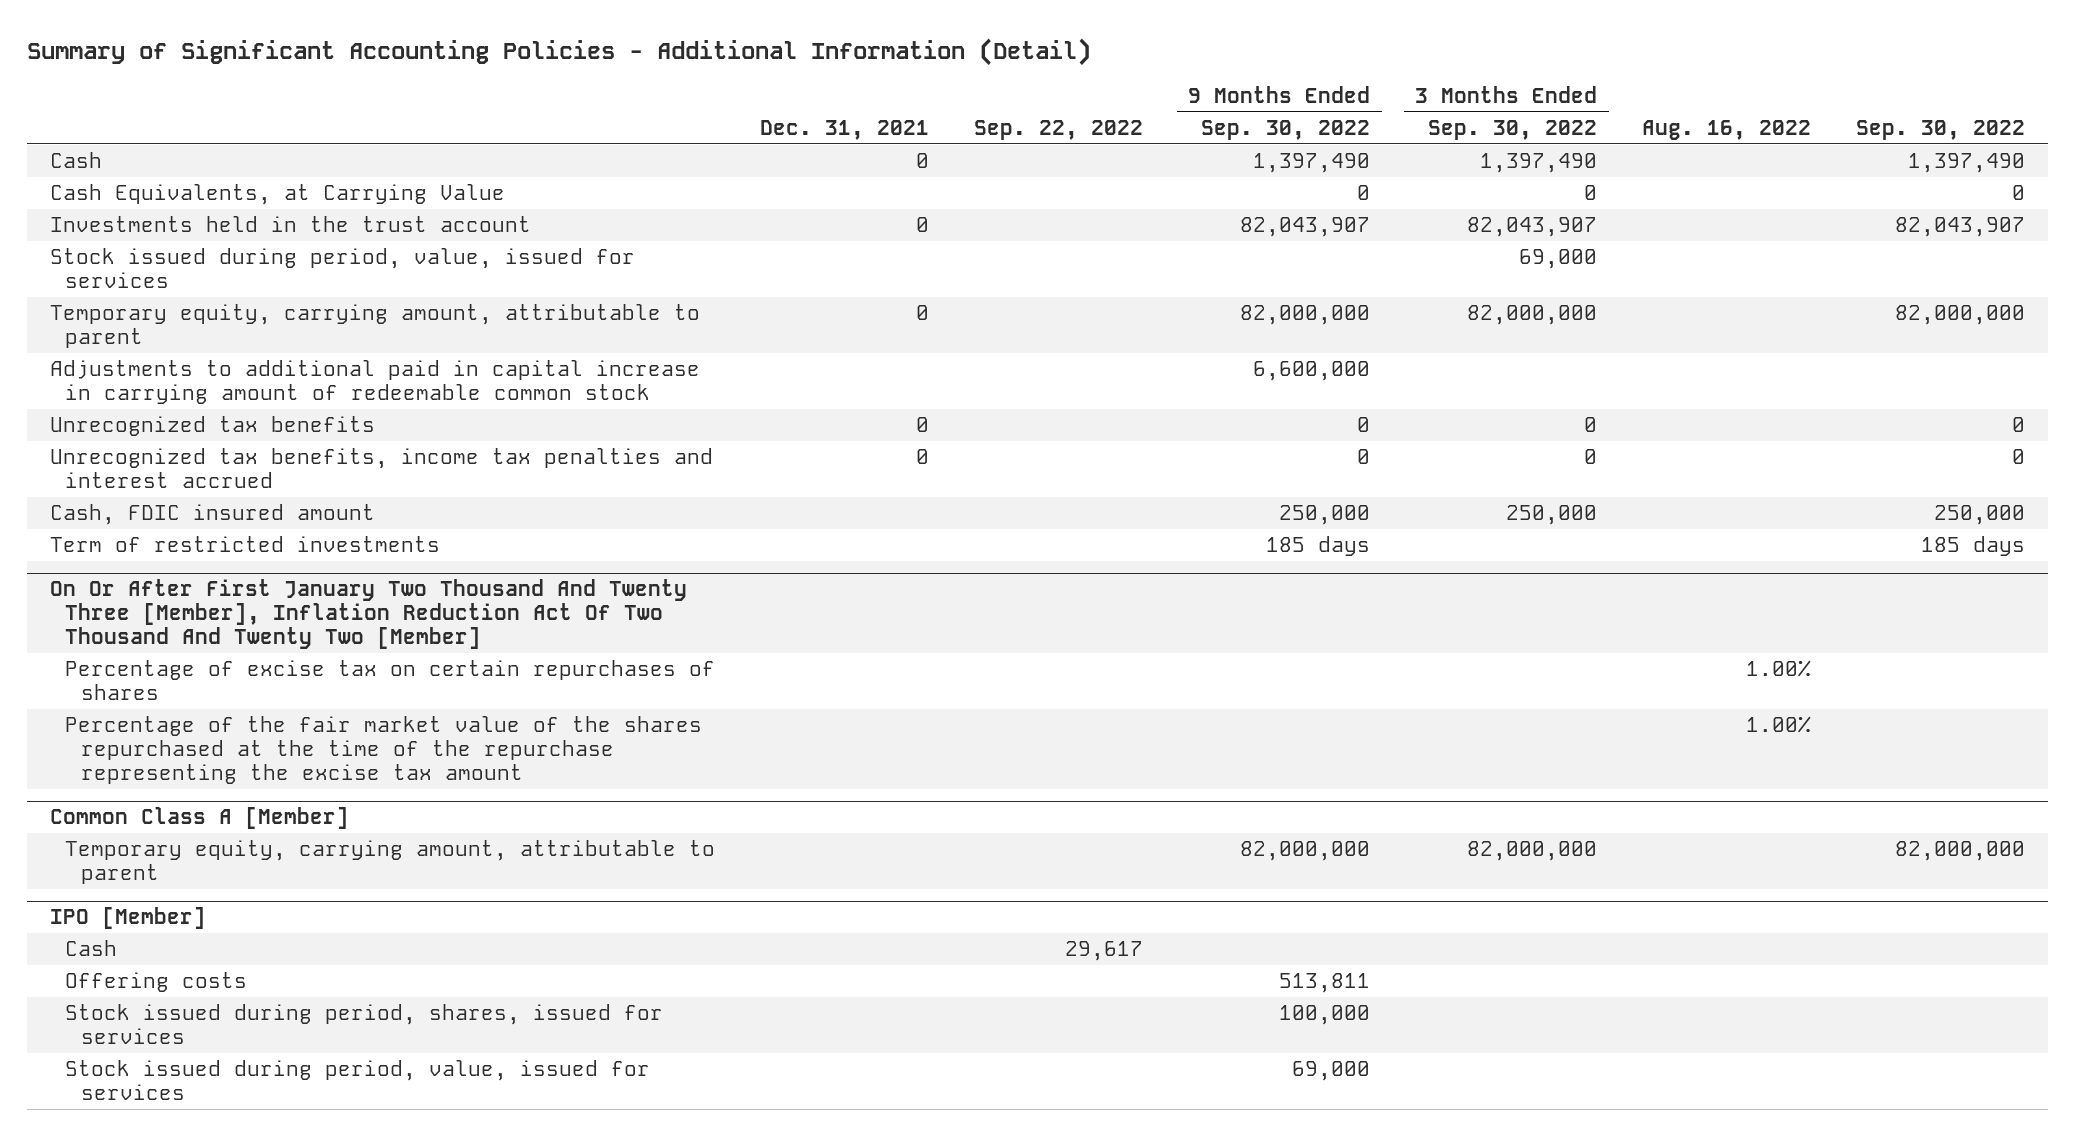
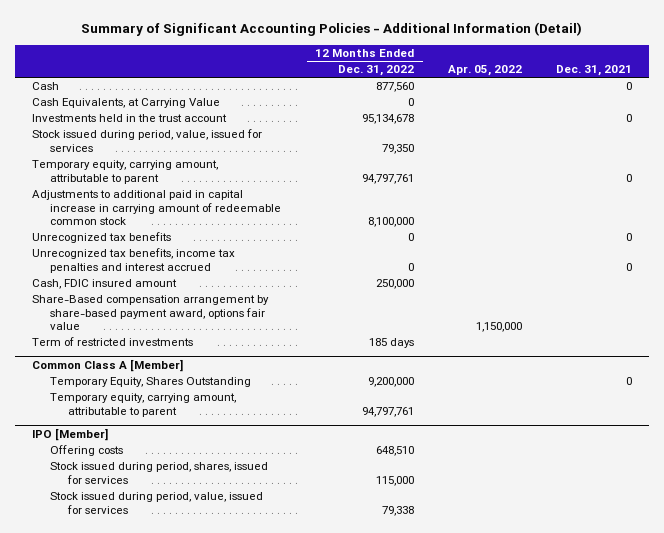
- | Dec. 31, 2021 | Sep. 22, 2022 | 9 Months Ended Sep. 30, 2022 | 3 Months Ended Sep. 30, 2022 | Aug. 16, 2022 | Sep. 30, 2022
+ | 12 Months Ended Dec. 31, 2022 | Apr. 05, 2022 | Dec. 31, 2021
+ Share-Based compensation arrangement by share-based payment award, options fair value | | 1,150,000 |
- On Or After First January Two Thousand And Twenty Three [Member], Inflation Reduction Act Of Two Thousand And Twenty Two [Member]
- Percentage of excise tax on certain repurchases of shares | | | | | 1.00% |
- Percentage of the fair market value of the shares repurchased at the time of the repurchase representing the excise tax amount | | | | | 1.00% |
@ Common Class A [Member]
+ Temporary Equity, Shares Outstanding | 9,200,000 | | 0
@ IPO [Member]
- Cash | | 29,617 | | | |

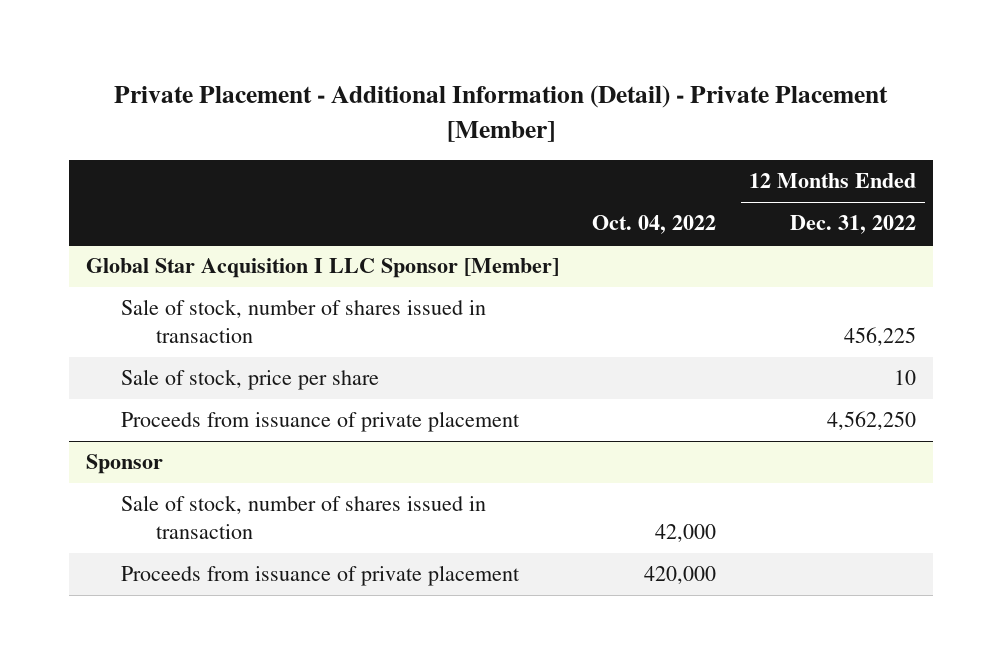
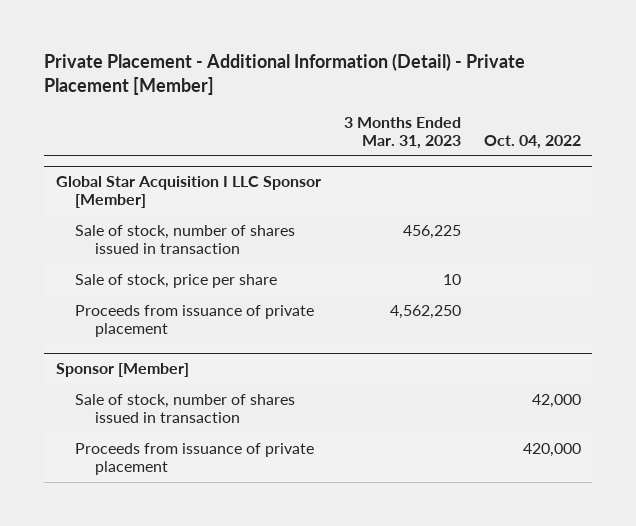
- | Oct. 04, 2022 | 12 Months Ended Dec. 31, 2022
+ | 3 Months Ended Mar. 31, 2023 | Oct. 04, 2022
- Sponsor
+ Sponsor [Member]

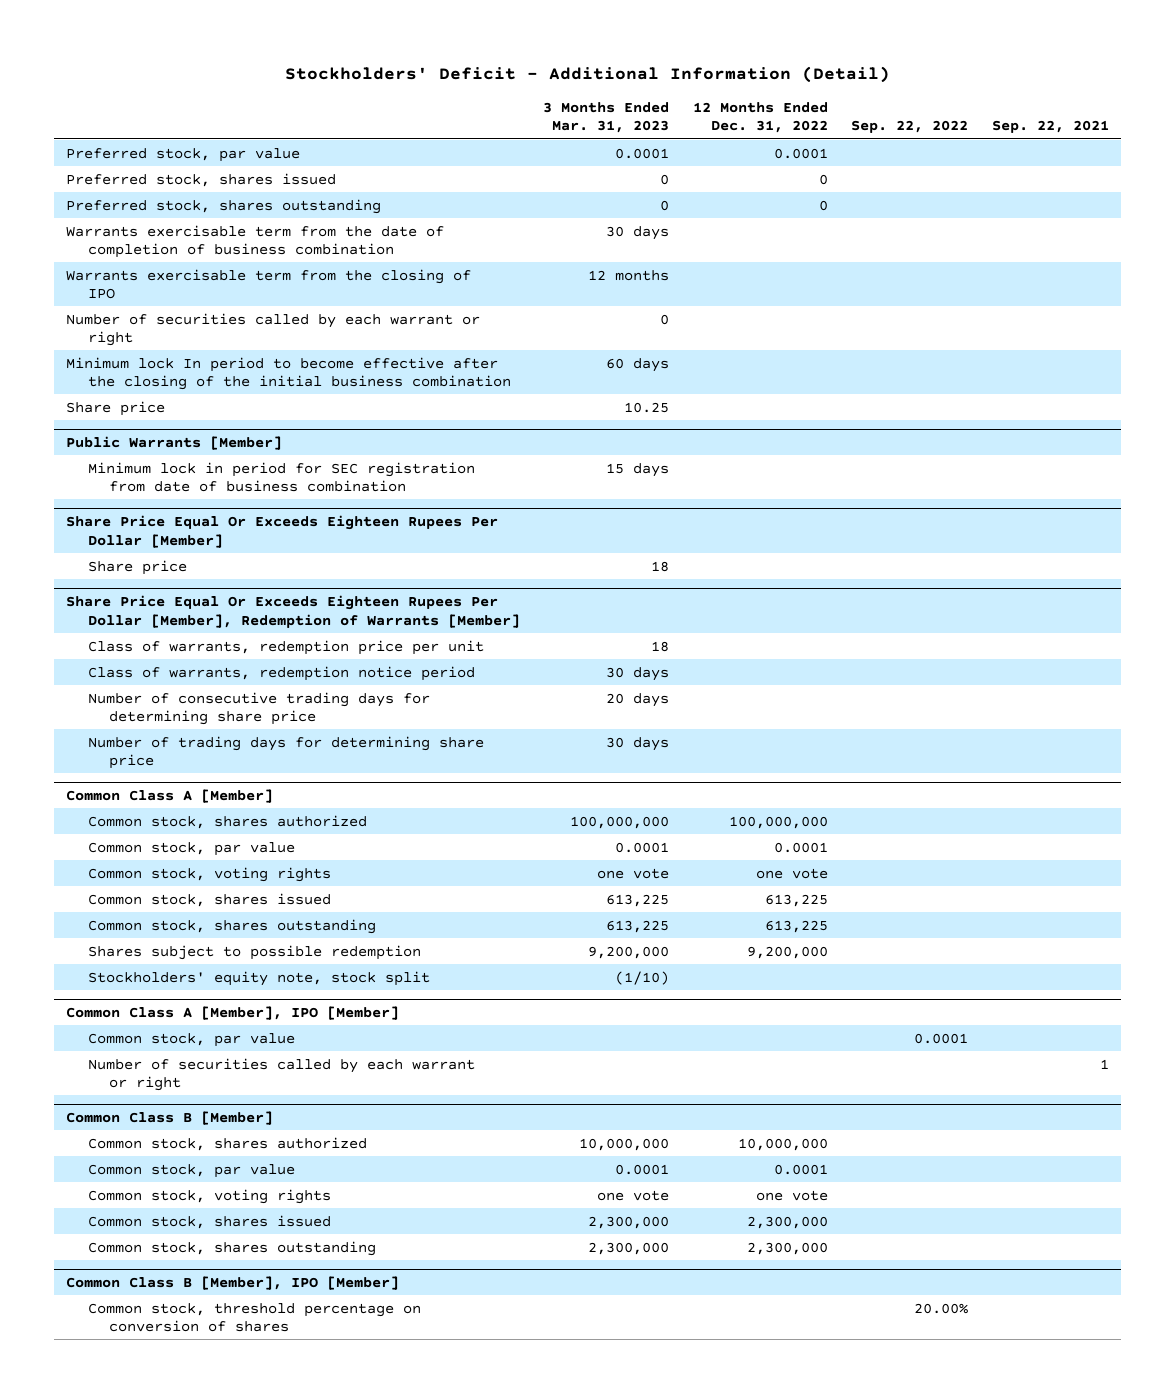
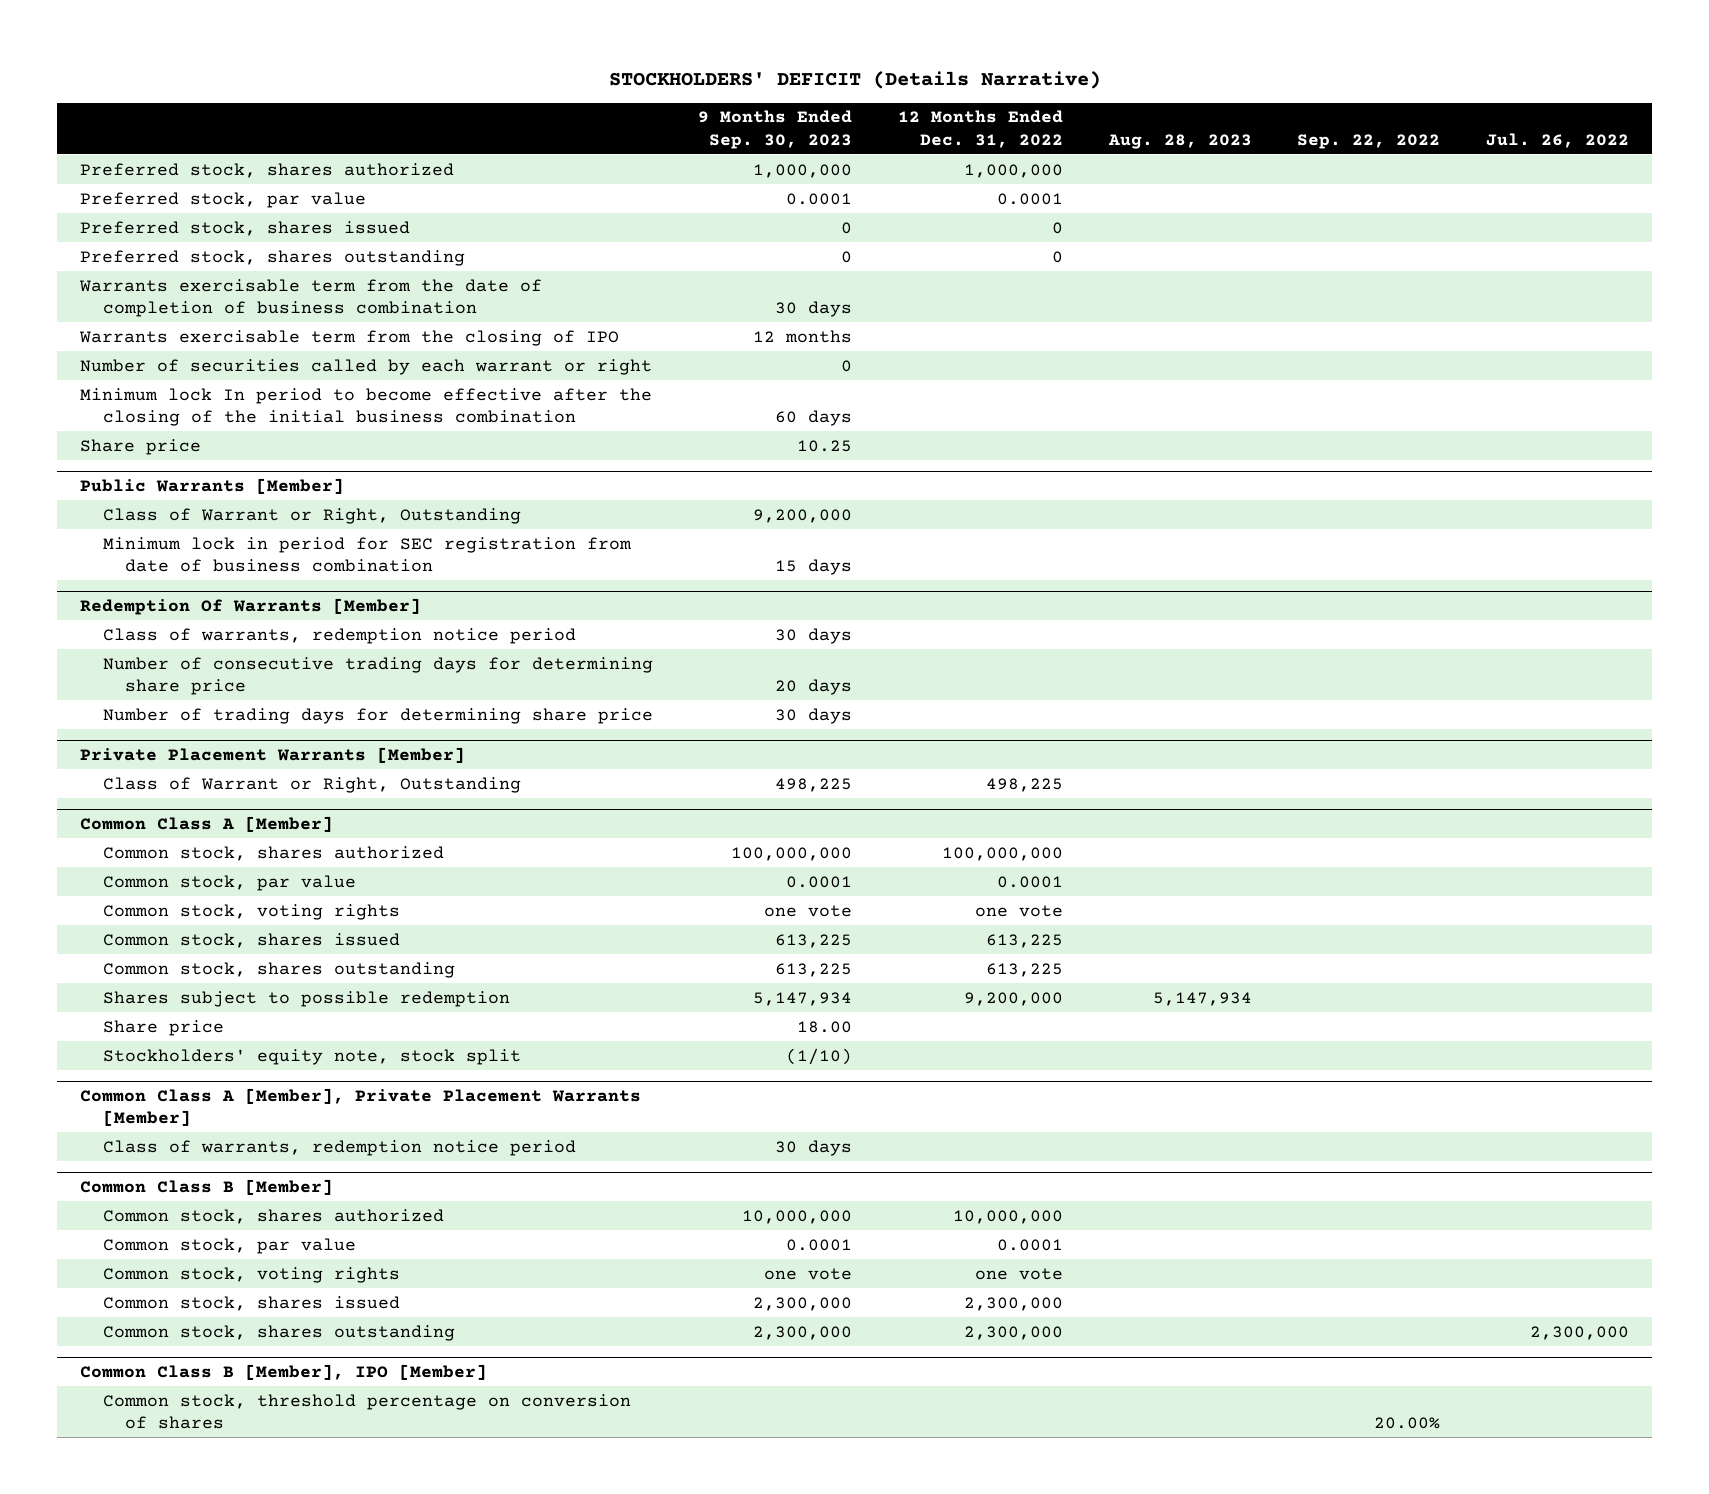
- Stockholders' Deficit - Additional Information (Detail)
+ STOCKHOLDERS' DEFICIT (Details Narrative)
- | 3 Months Ended Mar. 31, 2023 | 12 Months Ended Dec. 31, 2022 | Sep. 22, 2022 | Sep. 22, 2021
+ | 9 Months Ended Sep. 30, 2023 | 12 Months Ended Dec. 31, 2022 | Aug. 28, 2023 | Sep. 22, 2022 | Jul. 26, 2022
+ Preferred stock, shares authorized | 1,000,000 | 1,000,000 | | |
@ Public Warrants [Member]
+ Class of Warrant or Right, Outstanding | 9,200,000 | | | |
- Share Price Equal Or Exceeds Eighteen Rupees Per Dollar [Member]
- Share price | 18 | | |
- Share Price Equal Or Exceeds Eighteen Rupees Per Dollar [Member], Redemption of Warrants [Member]
- Class of warrants, redemption price per unit | 18 | | |
+ Redemption Of Warrants [Member]
+ Private Placement Warrants [Member]
+ Class of Warrant or Right, Outstanding | 498,225 | 498,225 | | |
@ Common Class A [Member]
+ Share price | 18.00 | | | |
- Common Class A [Member], IPO [Member]
- Common stock, par value | | | 0.0001 |
- Number of securities called by each warrant or right | | | | 1
+ Common Class A [Member], Private Placement Warrants [Member]
+ Class of warrants, redemption notice period | 30 days | | | |

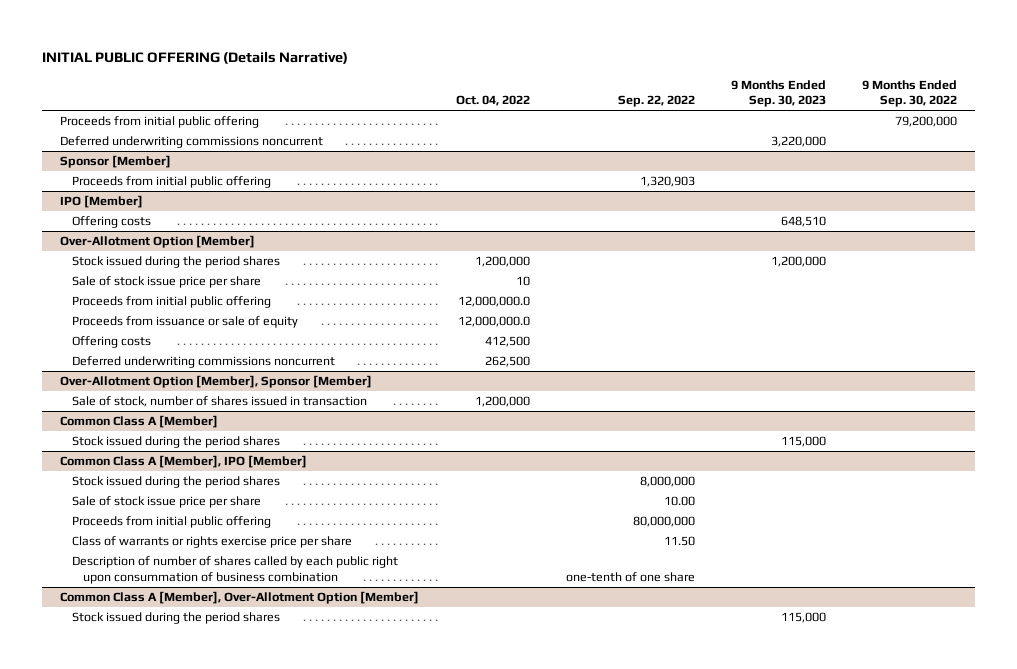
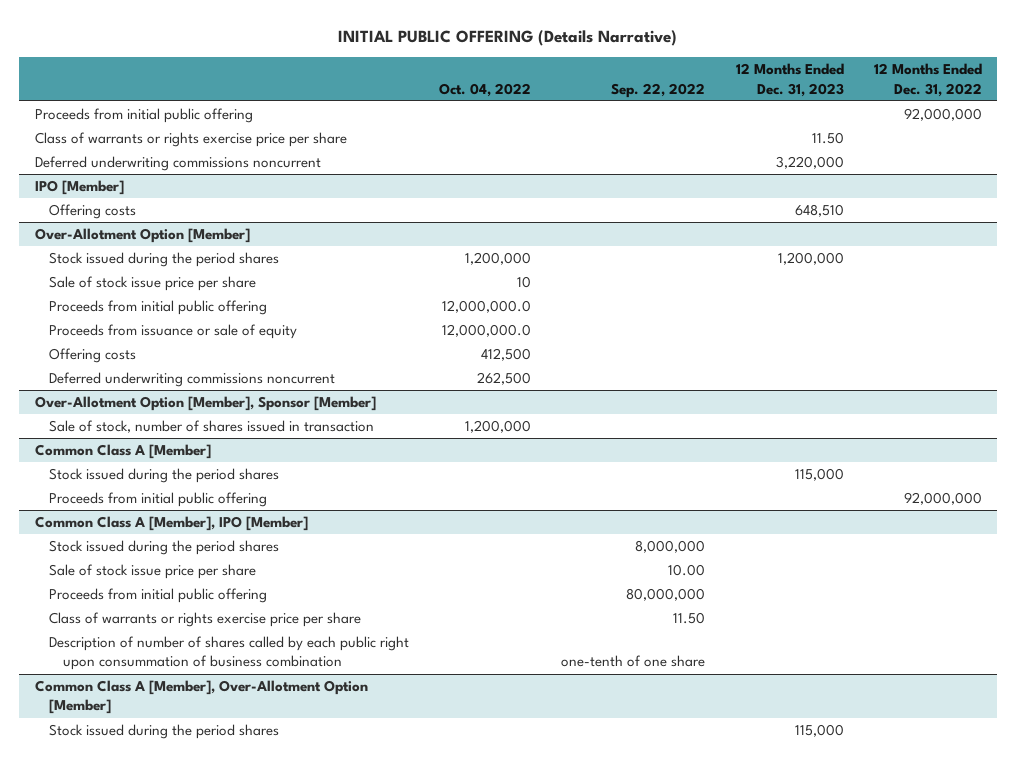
- | Oct. 04, 2022 | Sep. 22, 2022 | 9 Months Ended Sep. 30, 2023 | 9 Months Ended Sep. 30, 2022
+ | Oct. 04, 2022 | Sep. 22, 2022 | 12 Months Ended Dec. 31, 2023 | 12 Months Ended Dec. 31, 2022
+ Class of warrants or rights exercise price per share | | | 11.50 |
- Sponsor [Member]
- Proceeds from initial public offering | | 1,320,903 | |
@ Common Class A [Member]
+ Proceeds from initial public offering | | | | 92,000,000

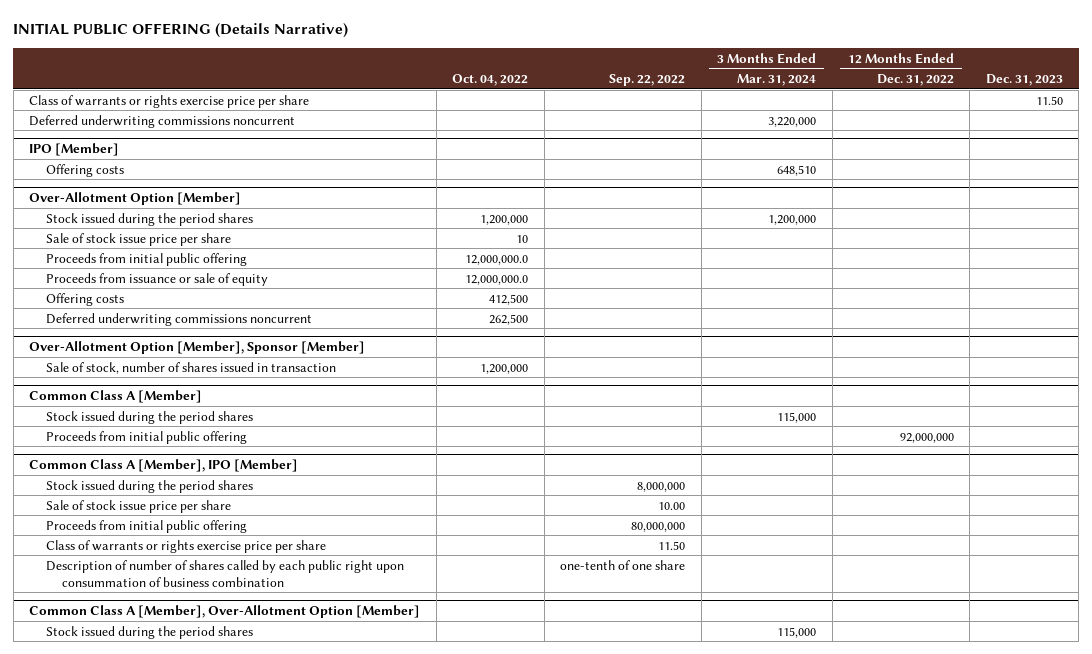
- | Oct. 04, 2022 | Sep. 22, 2022 | 12 Months Ended Dec. 31, 2023 | 12 Months Ended Dec. 31, 2022
+ | Oct. 04, 2022 | Sep. 22, 2022 | 3 Months Ended Mar. 31, 2024 | 12 Months Ended Dec. 31, 2022 | Dec. 31, 2023
- Proceeds from initial public offering | | | | 92,000,000

